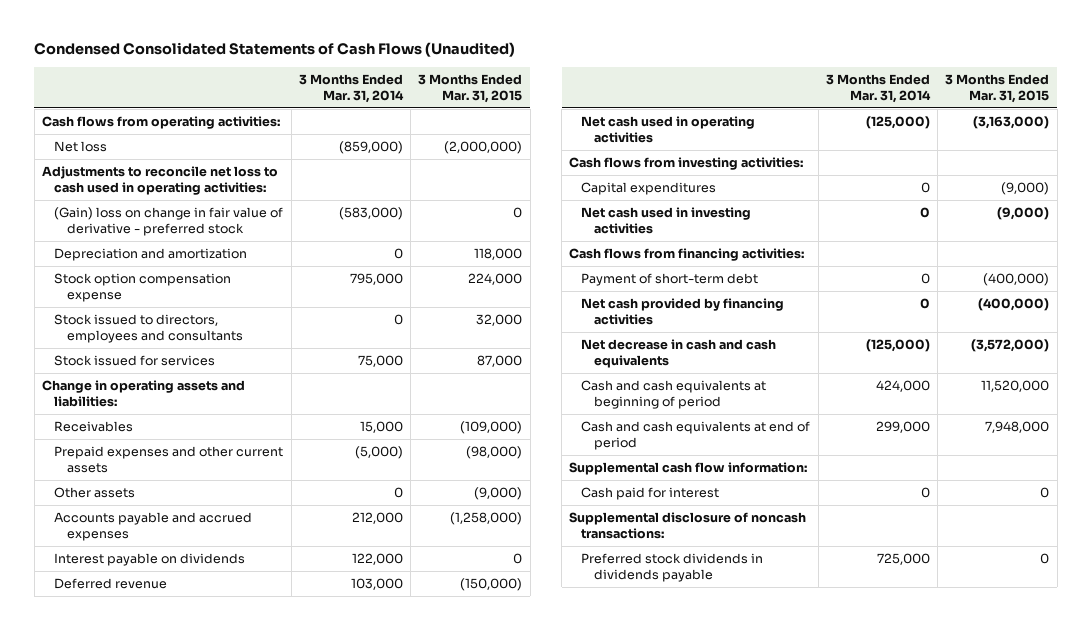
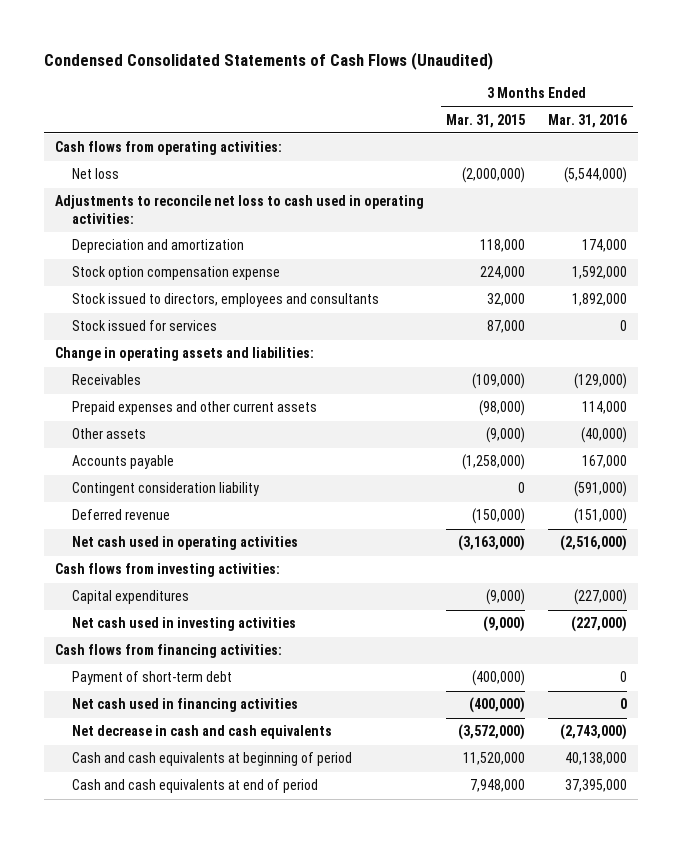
- | 3 Months Ended Mar. 31, 2014 | 3 Months Ended Mar. 31, 2015
+ | 3 Months Ended Mar. 31, 2015 | 3 Months Ended Mar. 31, 2016
- (Gain) loss on change in fair value of derivative - preferred stock | (583,000) | 0
- Accounts payable and accrued expenses | 212,000 | (1,258,000)
- Interest payable on dividends | 122,000 | 0
+ Accounts payable | (1,258,000) | 167,000
+ Contingent consideration liability | 0 | (591,000)
- Net cash provided by financing activities | 0 | (400,000)
+ Net cash used in financing activities | (400,000) | 0
- Supplemental cash flow information:
- Cash paid for interest | 0 | 0
- Supplemental disclosure of noncash transactions:
- Preferred stock dividends in dividends payable | 725,000 | 0

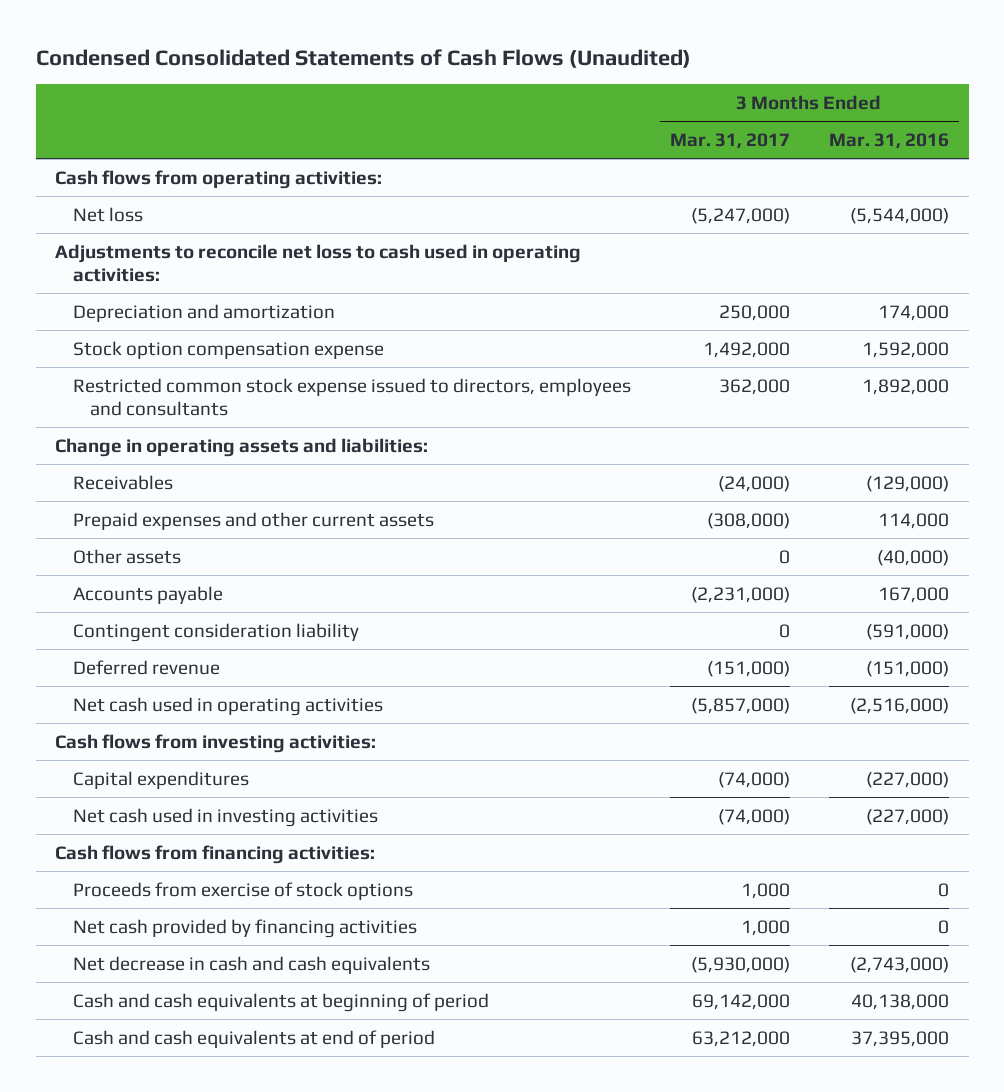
- | 3 Months Ended Mar. 31, 2015 | 3 Months Ended Mar. 31, 2016
+ | 3 Months Ended Mar. 31, 2017 | 3 Months Ended Mar. 31, 2016
- Stock issued to directors, employees and consultants | 32,000 | 1,892,000
- Stock issued for services | 87,000 | 0
+ Restricted common stock expense issued to directors, employees and consultants | 362,000 | 1,892,000
- Payment of short-term debt | (400,000) | 0
- Net cash used in financing activities | (400,000) | 0
+ Proceeds from exercise of stock options | 1,000 | 0
+ Net cash provided by financing activities | 1,000 | 0

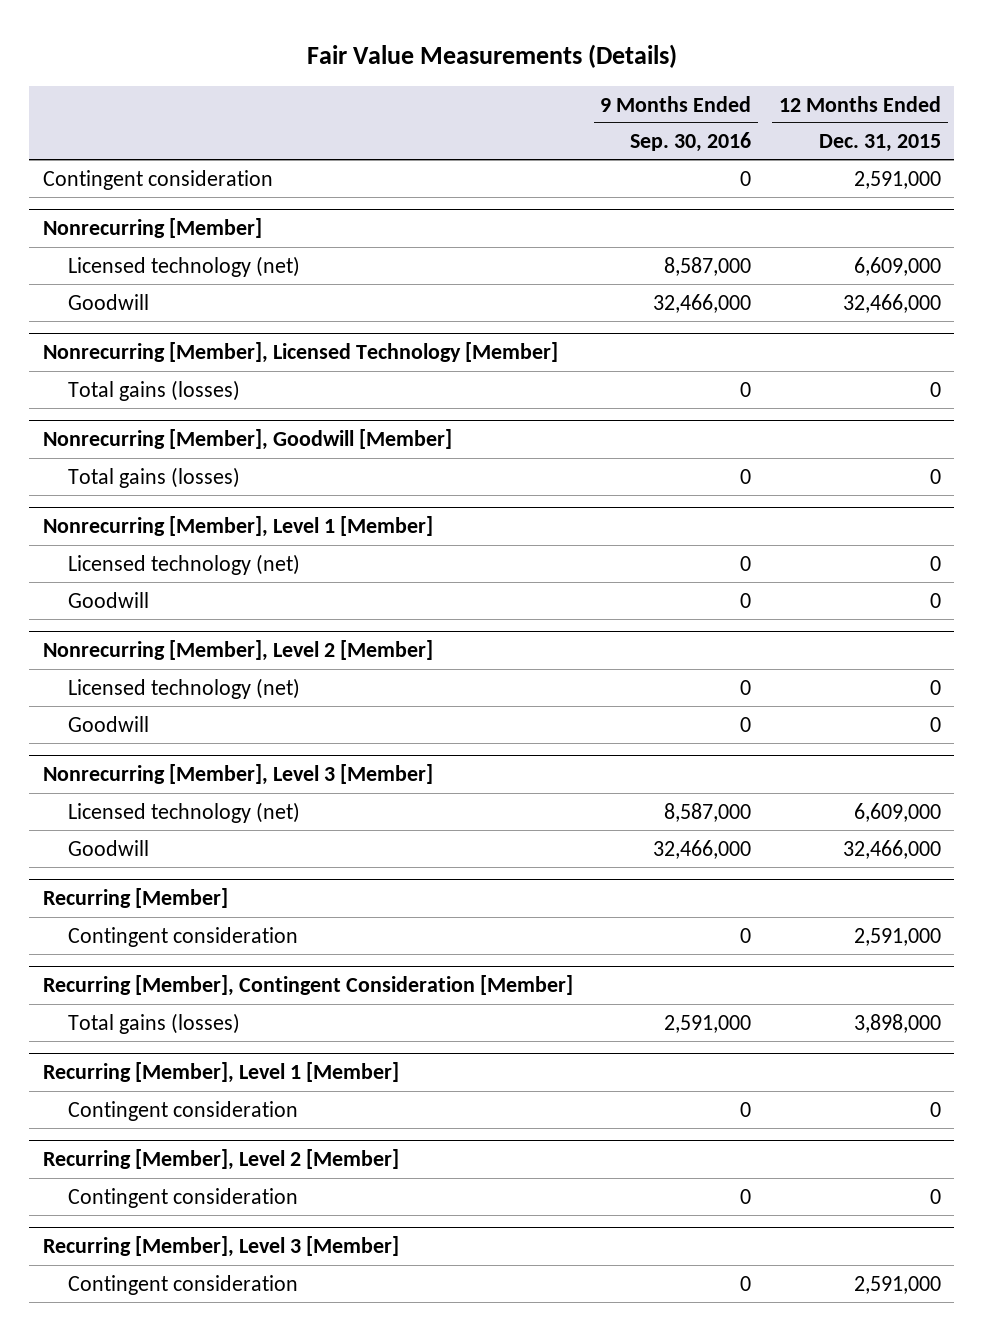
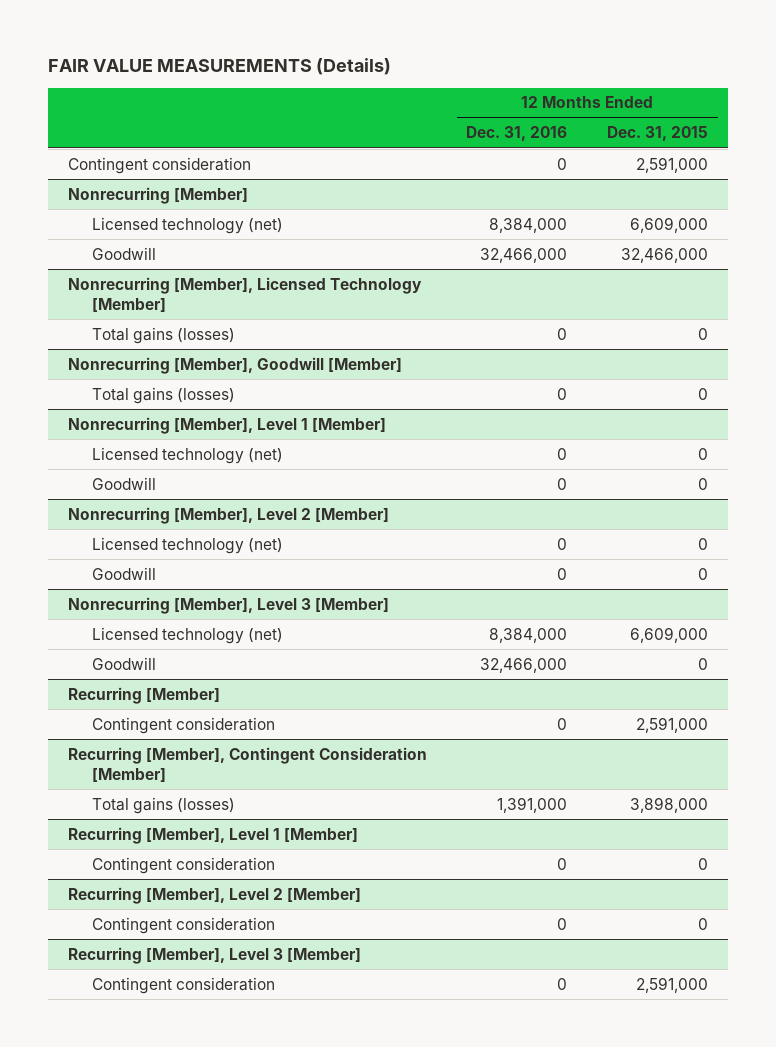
- Fair Value Measurements (Details)
+ FAIR VALUE MEASUREMENTS (Details)
- | 9 Months Ended Sep. 30, 2016 | 12 Months Ended Dec. 31, 2015
+ | 12 Months Ended Dec. 31, 2016 | 12 Months Ended Dec. 31, 2015
@ Nonrecurring [Member], Level 3 [Member]
- Goodwill | 32,466,000 | 32,466,000
+ Goodwill | 32,466,000 | 0

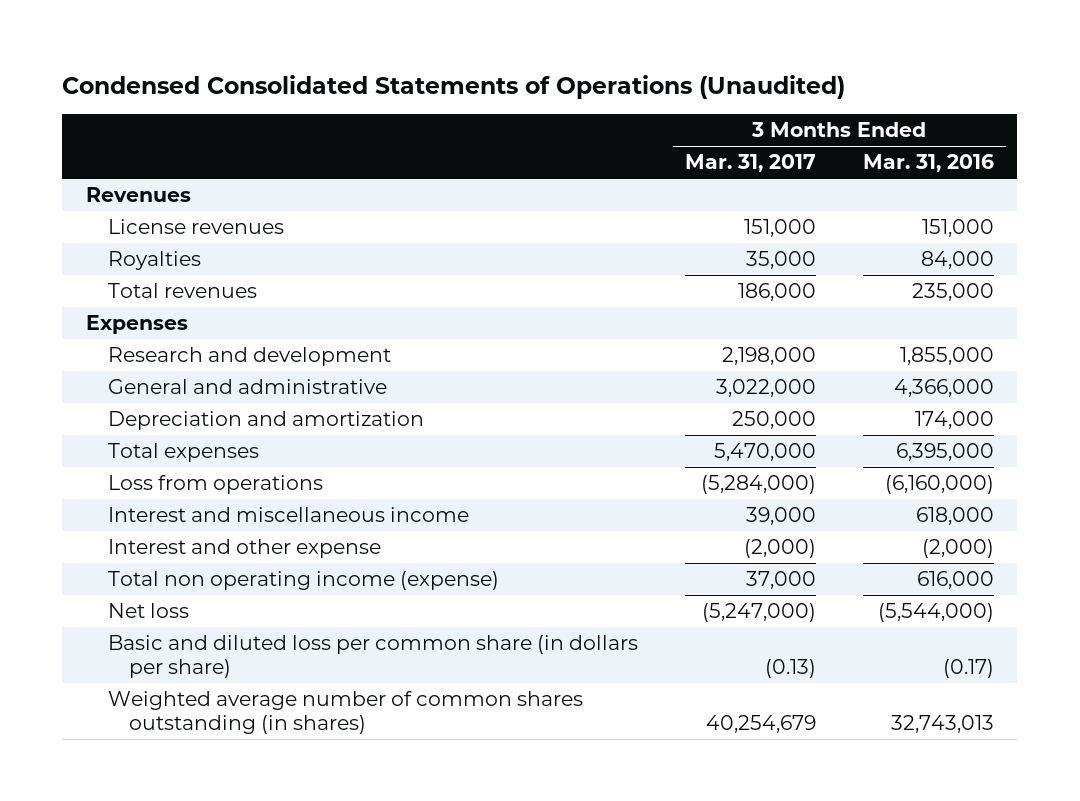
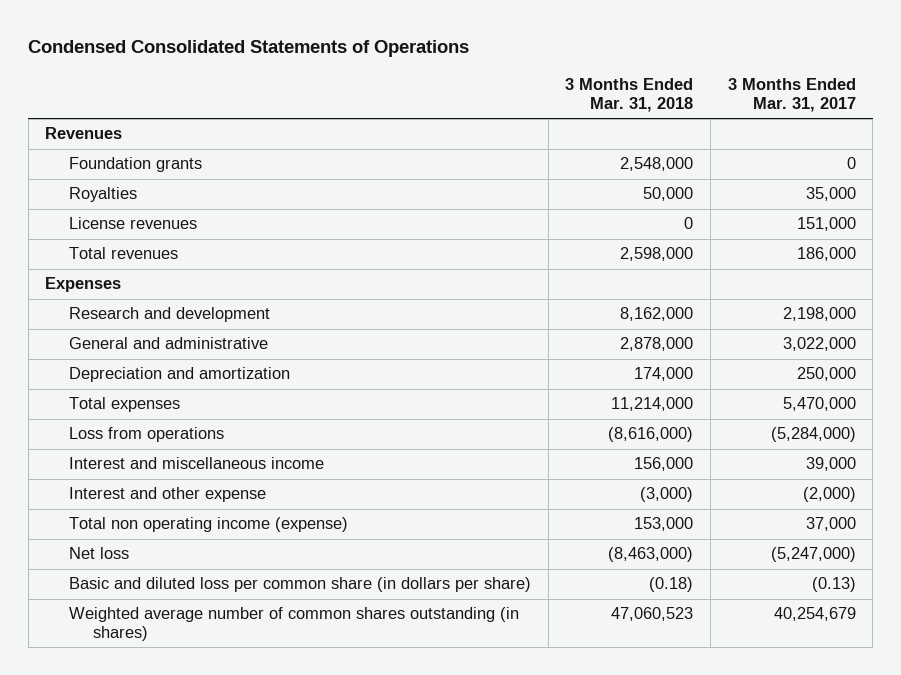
- Condensed Consolidated Statements of Operations (Unaudited)
+ Condensed Consolidated Statements of Operations
- | 3 Months Ended Mar. 31, 2017 | 3 Months Ended Mar. 31, 2016
+ | 3 Months Ended Mar. 31, 2018 | 3 Months Ended Mar. 31, 2017
+ Foundation grants | 2,548,000 | 0
moved down: License revenues | 0 | 151,000

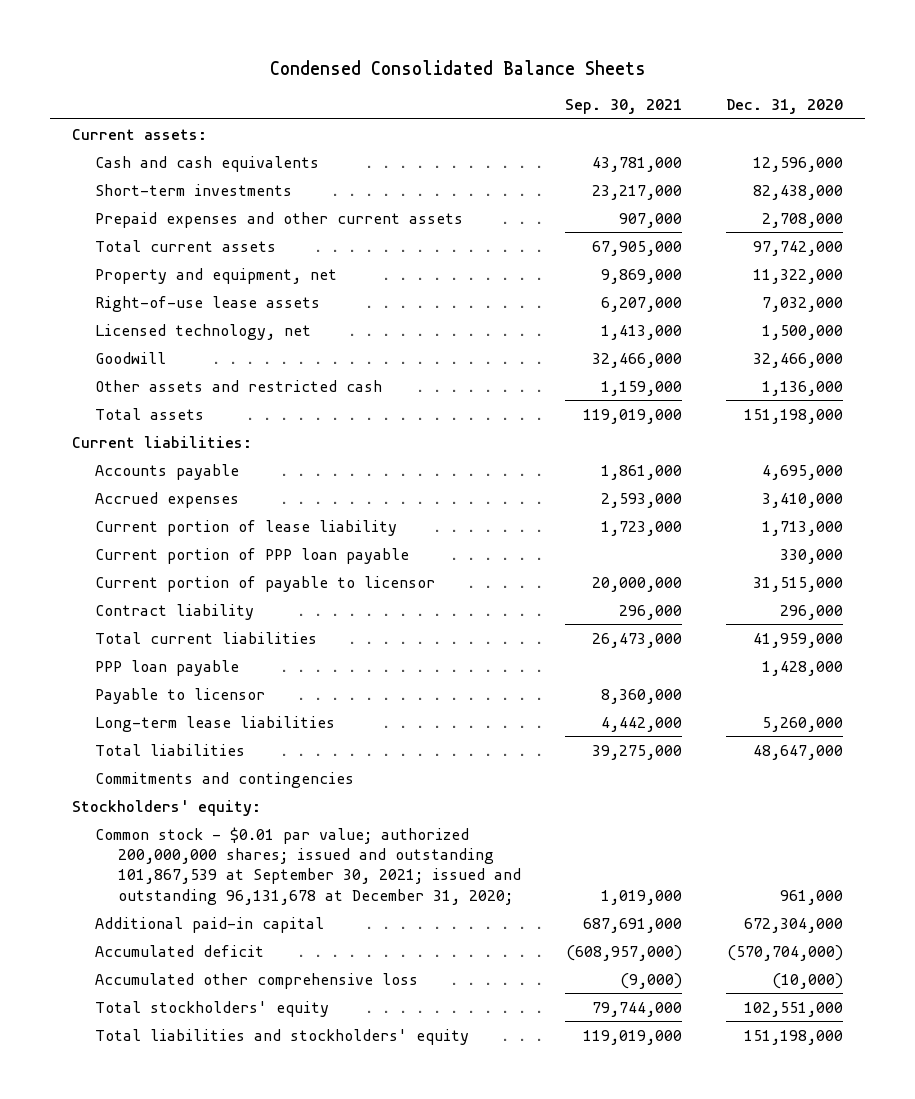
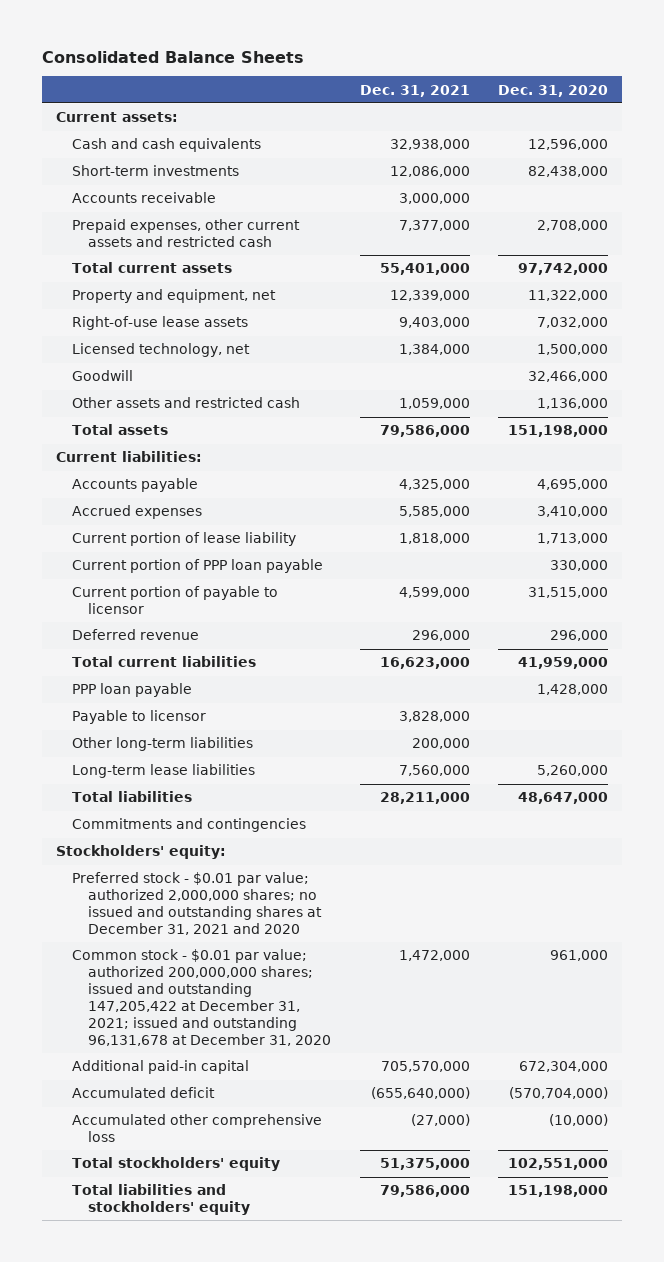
- Condensed Consolidated Balance Sheets
+ Consolidated Balance Sheets
- | Sep. 30, 2021 | Dec. 31, 2020
+ | Dec. 31, 2021 | Dec. 31, 2020
- Prepaid expenses and other current assets | 907,000 | 2,708,000
+ Accounts receivable | 3,000,000 |
+ Prepaid expenses, other current assets and restricted cash | 7,377,000 | 2,708,000
- Contract liability | 296,000 | 296,000
+ Deferred revenue | 296,000 | 296,000
+ Other long-term liabilities | 200,000 |
- Common stock - $0.01 par value; authorized 200,000,000 shares; issued and outstanding 101,867,539 at September 30, 2021; issued and outstanding 96,131,678 at December 31, 2020; | 1,019,000 | 961,000
+ Preferred stock - $0.01 par value; authorized 2,000,000 shares; no issued and outstanding shares at December 31, 2021 and 2020
+ Common stock - $0.01 par value; authorized 200,000,000 shares; issued and outstanding 147,205,422 at December 31, 2021; issued and outstanding 96,131,678 at December 31, 2020 | 1,472,000 | 961,000

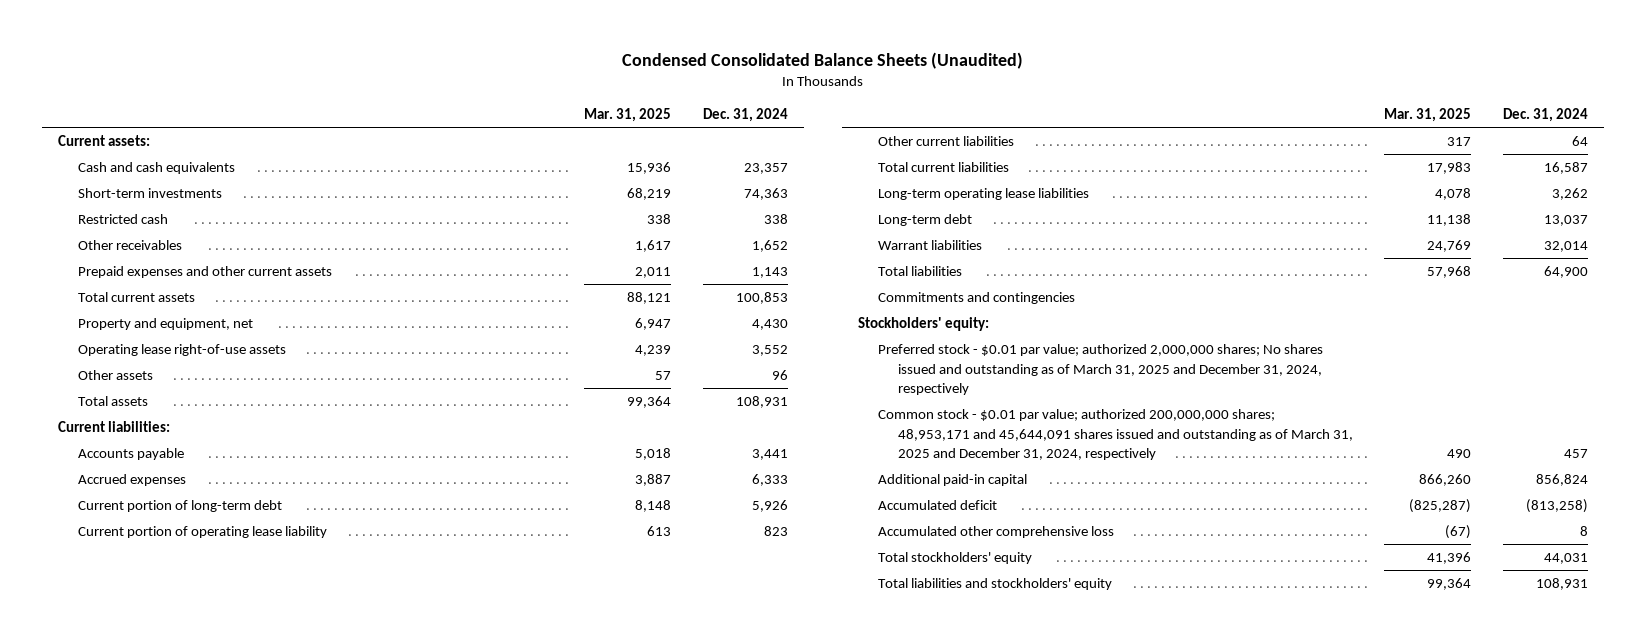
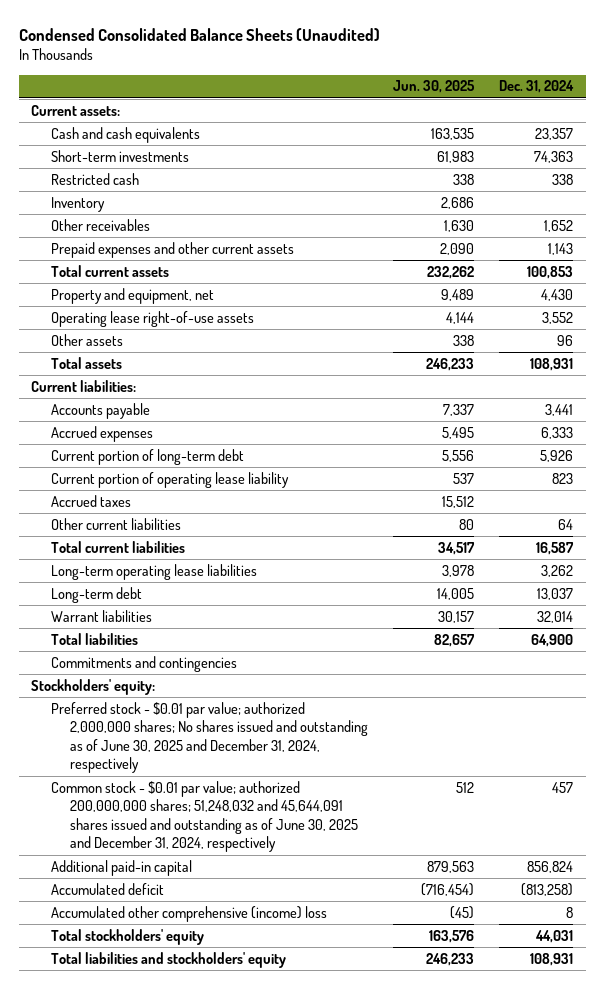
- | Mar. 31, 2025 | Dec. 31, 2024
+ | Jun. 30, 2025 | Dec. 31, 2024
+ Inventory | 2,686 |
+ Accrued taxes | 15,512 |
- Preferred stock - $0.01 par value; authorized 2,000,000 shares; No shares issued and outstanding as of March 31, 2025 and December 31, 2024, respectively
- Common stock - $0.01 par value; authorized 200,000,000 shares; 48,953,171 and 45,644,091 shares issued and outstanding as of March 31, 2025 and December 31, 2024, respectively | 490 | 457
+ Preferred stock - $0.01 par value; authorized 2,000,000 shares; No shares issued and outstanding as of June 30, 2025 and December 31, 2024, respectively
+ Common stock - $0.01 par value; authorized 200,000,000 shares; 51,248,032 and 45,644,091 shares issued and outstanding as of June 30, 2025 and December 31, 2024, respectively | 512 | 457
- Accumulated other comprehensive loss | (67) | 8
+ Accumulated other comprehensive (income) loss | (45) | 8

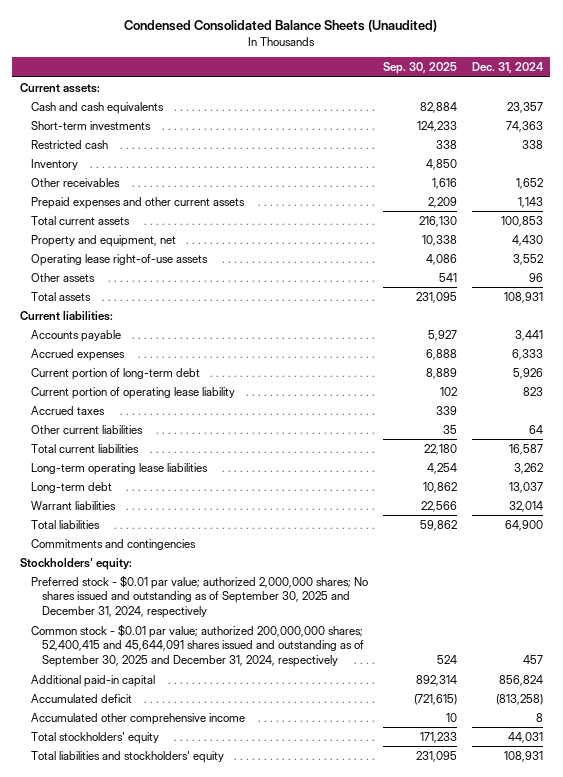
- | Jun. 30, 2025 | Dec. 31, 2024
+ | Sep. 30, 2025 | Dec. 31, 2024
- Preferred stock - $0.01 par value; authorized 2,000,000 shares; No shares issued and outstanding as of June 30, 2025 and December 31, 2024, respectively
- Common stock - $0.01 par value; authorized 200,000,000 shares; 51,248,032 and 45,644,091 shares issued and outstanding as of June 30, 2025 and December 31, 2024, respectively | 512 | 457
+ Preferred stock - $0.01 par value; authorized 2,000,000 shares; No shares issued and outstanding as of September 30, 2025 and December 31, 2024, respectively
+ Common stock - $0.01 par value; authorized 200,000,000 shares; 52,400,415 and 45,644,091 shares issued and outstanding as of September 30, 2025 and December 31, 2024, respectively | 524 | 457
- Accumulated other comprehensive (income) loss | (45) | 8
+ Accumulated other comprehensive income | 10 | 8

